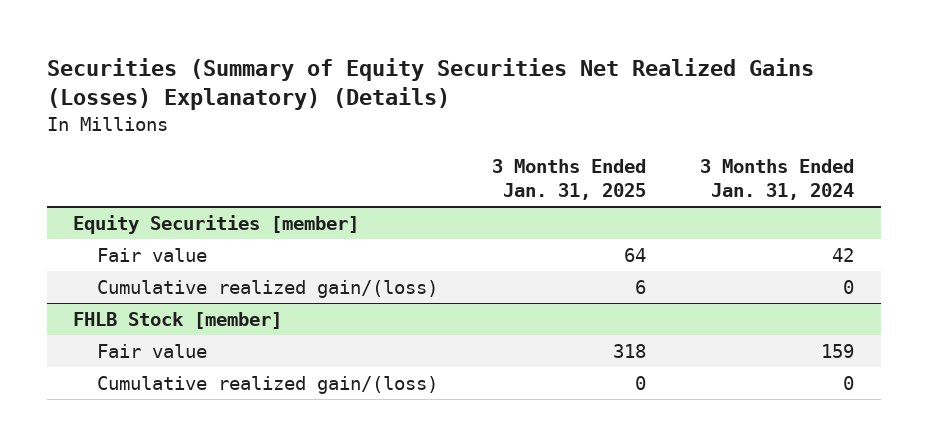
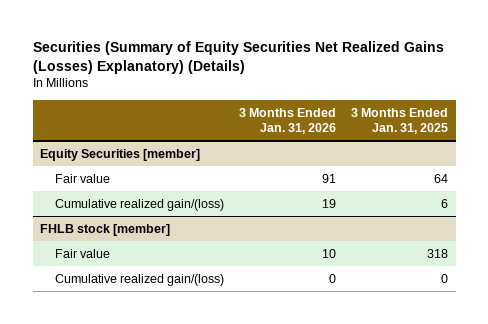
- | 3 Months Ended Jan. 31, 2025 | 3 Months Ended Jan. 31, 2024
+ | 3 Months Ended Jan. 31, 2026 | 3 Months Ended Jan. 31, 2025
- FHLB Stock [member]
+ FHLB stock [member]

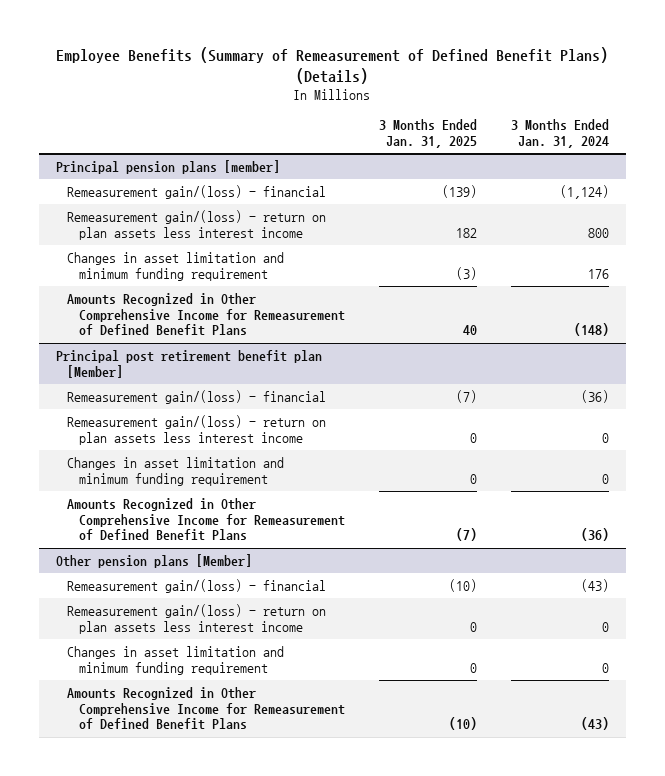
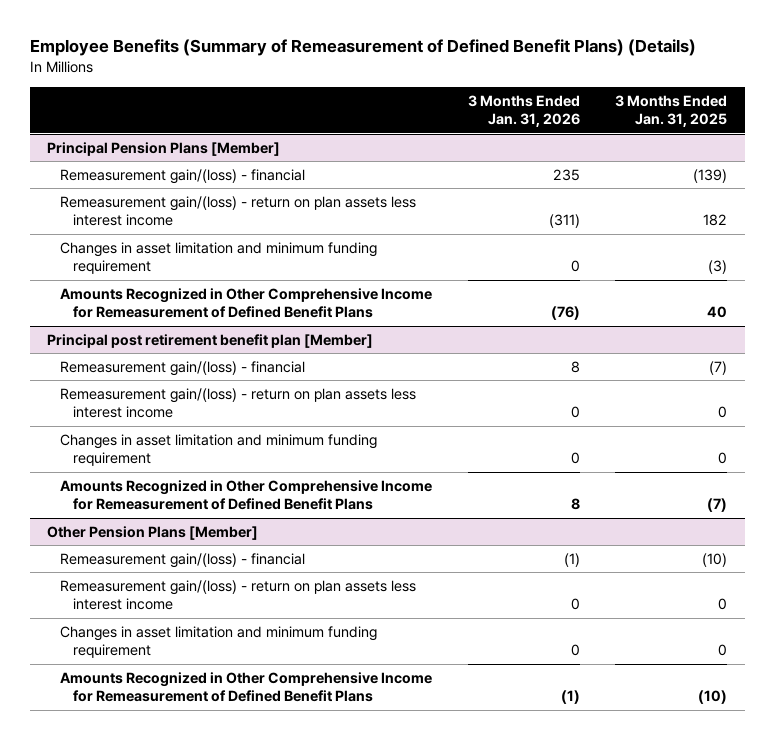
- | 3 Months Ended Jan. 31, 2025 | 3 Months Ended Jan. 31, 2024
+ | 3 Months Ended Jan. 31, 2026 | 3 Months Ended Jan. 31, 2025
- Principal pension plans [member]
+ Principal Pension Plans [Member]
- Other pension plans [Member]
+ Other Pension Plans [Member]

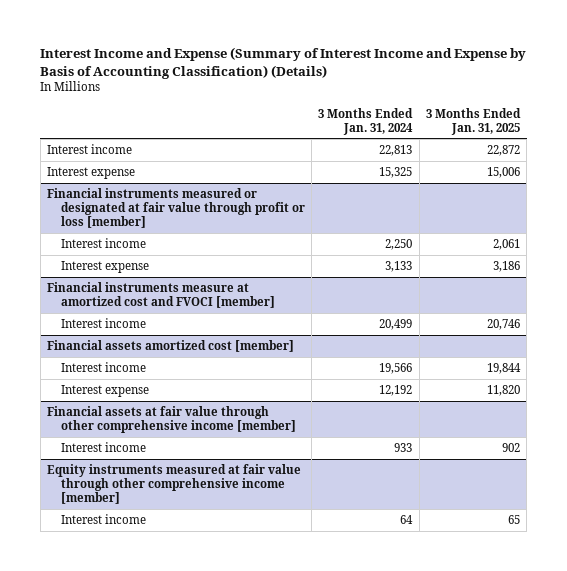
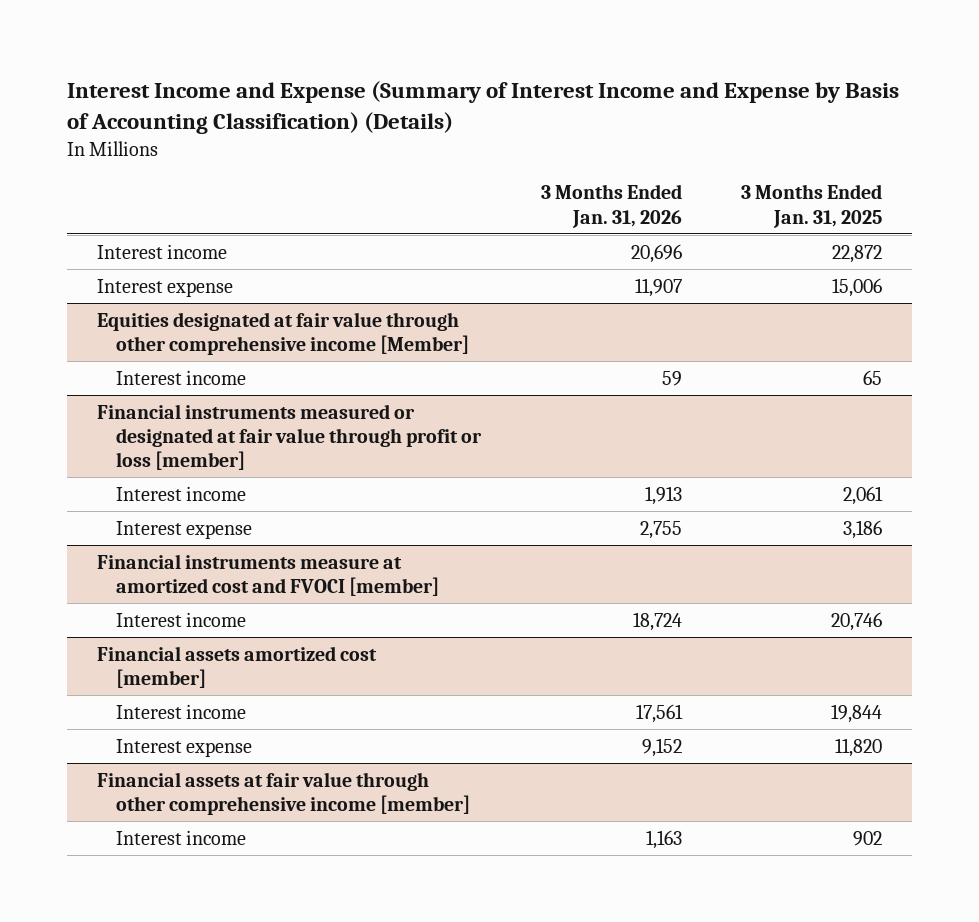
- | 3 Months Ended Jan. 31, 2024 | 3 Months Ended Jan. 31, 2025
+ | 3 Months Ended Jan. 31, 2026 | 3 Months Ended Jan. 31, 2025
+ Equities designated at fair value through other comprehensive income [Member]
+ Interest income | 59 | 65
- Equity instruments measured at fair value through other comprehensive income [member]
- Interest income | 64 | 65

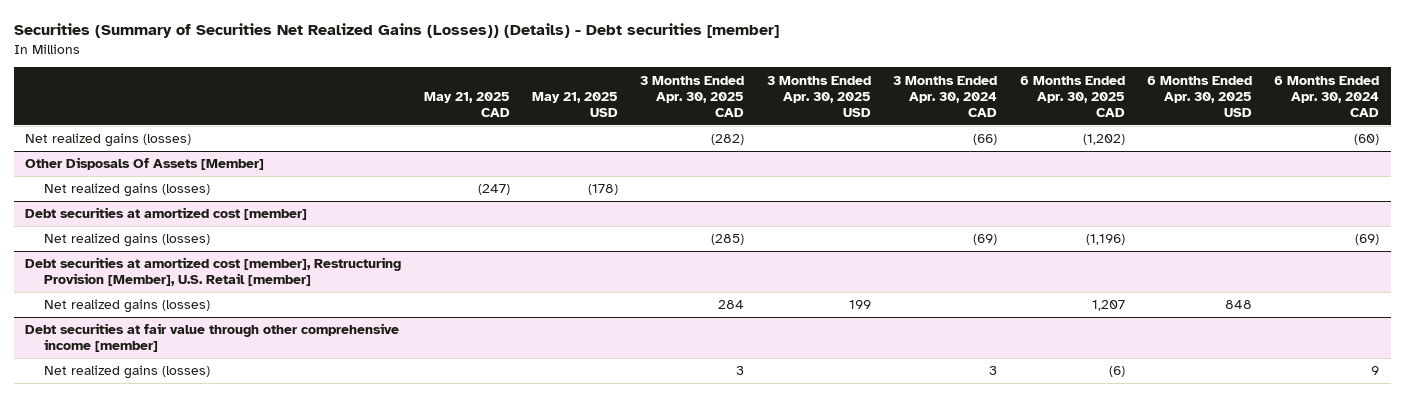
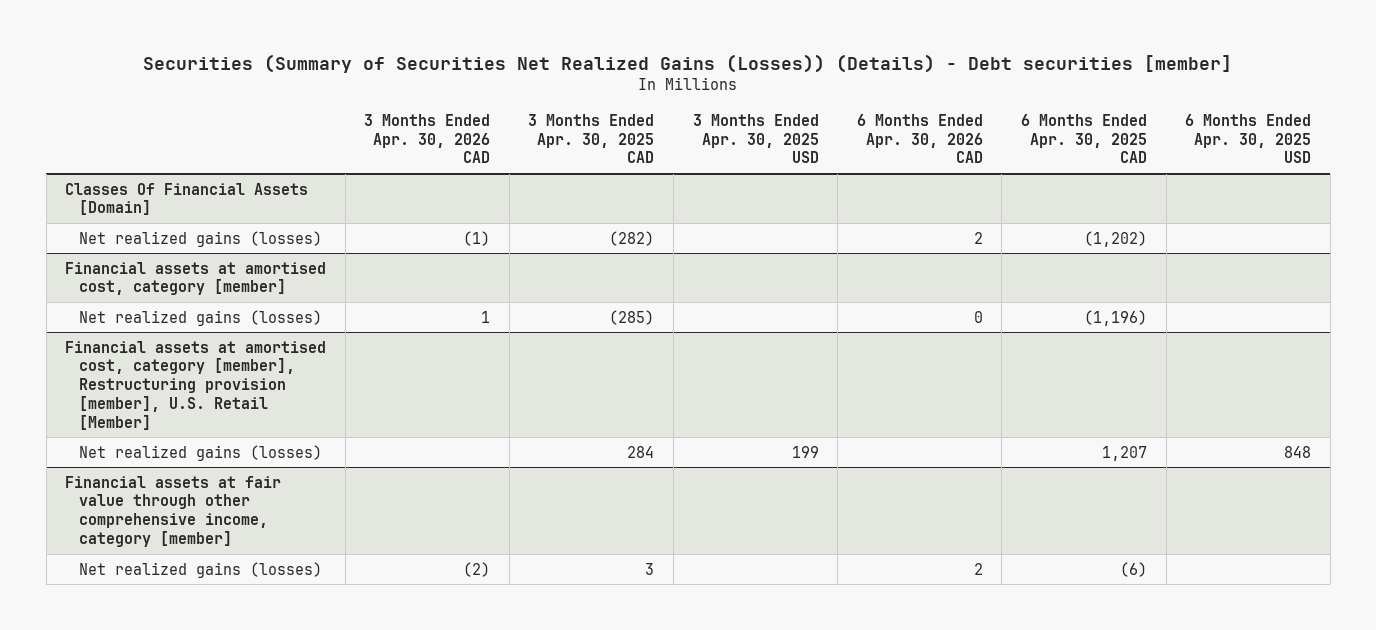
- | May 21, 2025 CAD | May 21, 2025 USD | 3 Months Ended Apr. 30, 2025 CAD | 3 Months Ended Apr. 30, 2025 USD | 3 Months Ended Apr. 30, 2024 CAD | 6 Months Ended Apr. 30, 2025 CAD | 6 Months Ended Apr. 30, 2025 USD | 6 Months Ended Apr. 30, 2024 CAD
+ | 3 Months Ended Apr. 30, 2026 CAD | 3 Months Ended Apr. 30, 2025 CAD | 3 Months Ended Apr. 30, 2025 USD | 6 Months Ended Apr. 30, 2026 CAD | 6 Months Ended Apr. 30, 2025 CAD | 6 Months Ended Apr. 30, 2025 USD
+ Classes Of Financial Assets [Domain]
- Other Disposals Of Assets [Member]
- Net realized gains (losses) | (247) | (178) | | | | | |
- Debt securities at amortized cost [member]
+ Financial assets at amortised cost, category [member]
- Debt securities at amortized cost [member], Restructuring Provision [Member], U.S. Retail [member]
+ Financial assets at amortised cost, category [member], Restructuring provision [member], U.S. Retail [Member]
- Debt securities at fair value through other comprehensive income [member]
+ Financial assets at fair value through other comprehensive income, category [member]

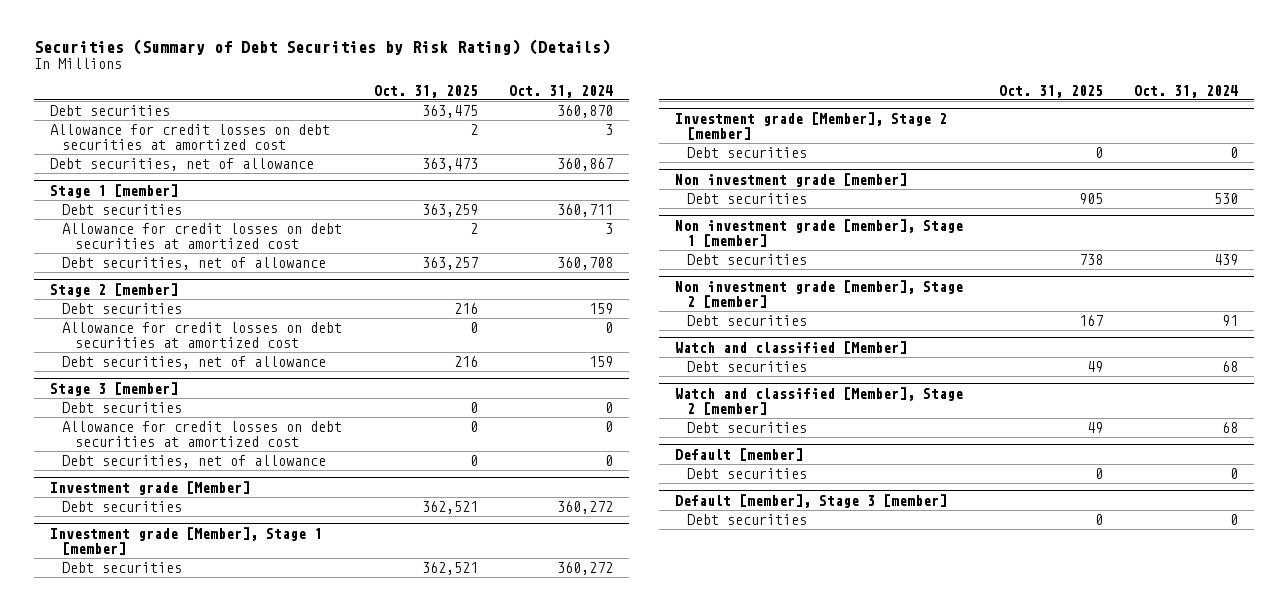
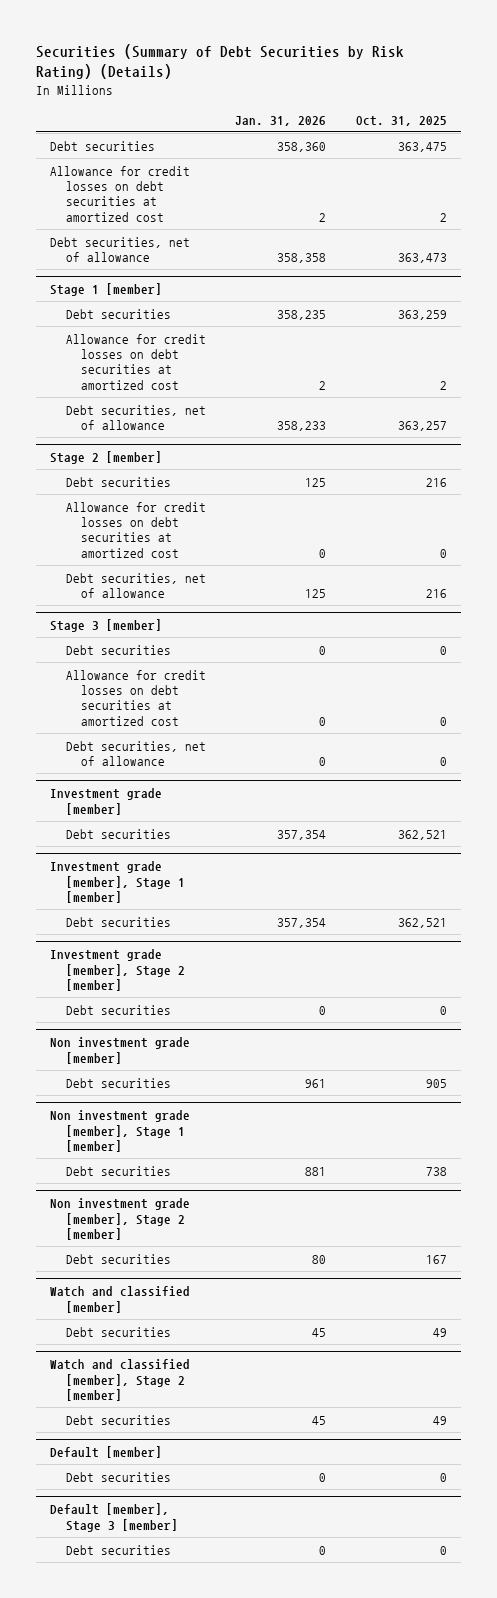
- | Oct. 31, 2025 | Oct. 31, 2024
+ | Jan. 31, 2026 | Oct. 31, 2025
- Investment grade [Member]
+ Investment grade [member]
- Investment grade [Member], Stage 1 [member]
+ Investment grade [member], Stage 1 [member]
- Investment grade [Member], Stage 2 [member]
+ Investment grade [member], Stage 2 [member]
- Watch and classified [Member]
+ Watch and classified [member]
- Watch and classified [Member], Stage 2 [member]
+ Watch and classified [member], Stage 2 [member]

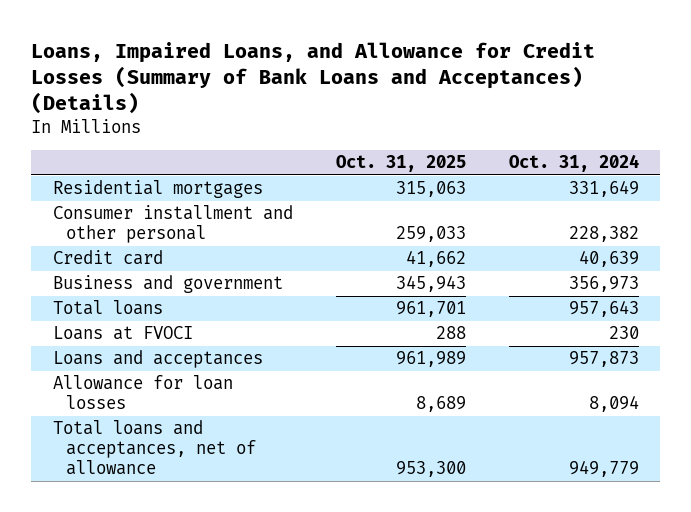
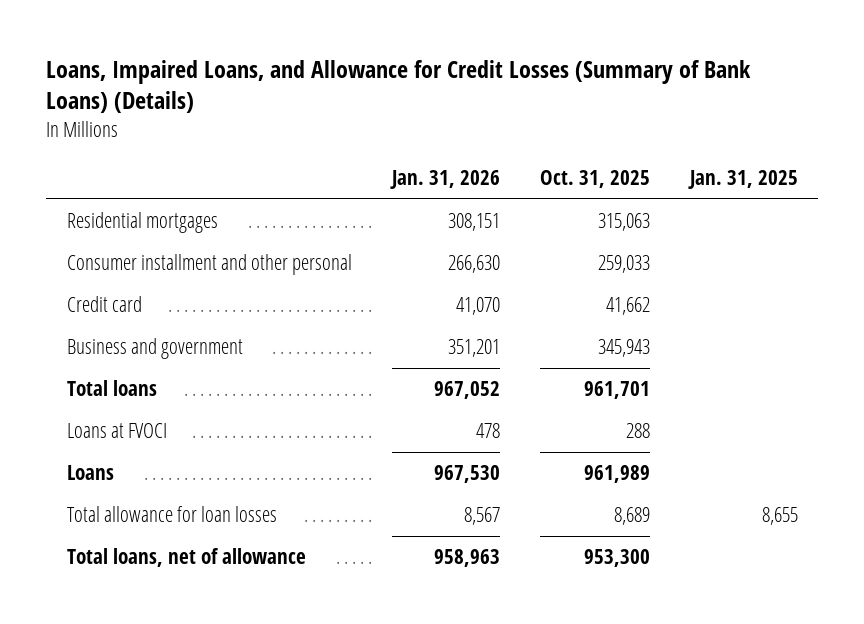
- Loans, Impaired Loans, and Allowance for Credit Losses (Summary of Bank Loans and Acceptances) (Details)
+ Loans, Impaired Loans, and Allowance for Credit Losses (Summary of Bank Loans) (Details)
- | Oct. 31, 2025 | Oct. 31, 2024
+ | Jan. 31, 2026 | Oct. 31, 2025 | Jan. 31, 2025
- Loans and acceptances | 961,989 | 957,873
- Allowance for loan losses | 8,689 | 8,094
- Total loans and acceptances, net of allowance | 953,300 | 949,779
+ Loans | 967,530 | 961,989 |
+ Total allowance for loan losses | 8,567 | 8,689 | 8,655
+ Total loans, net of allowance | 958,963 | 953,300 |

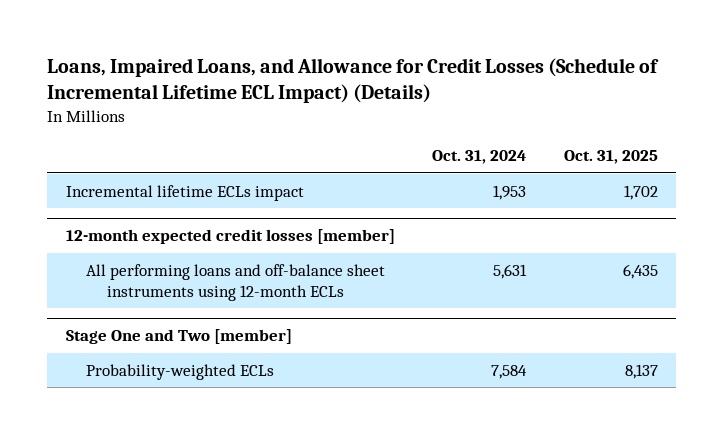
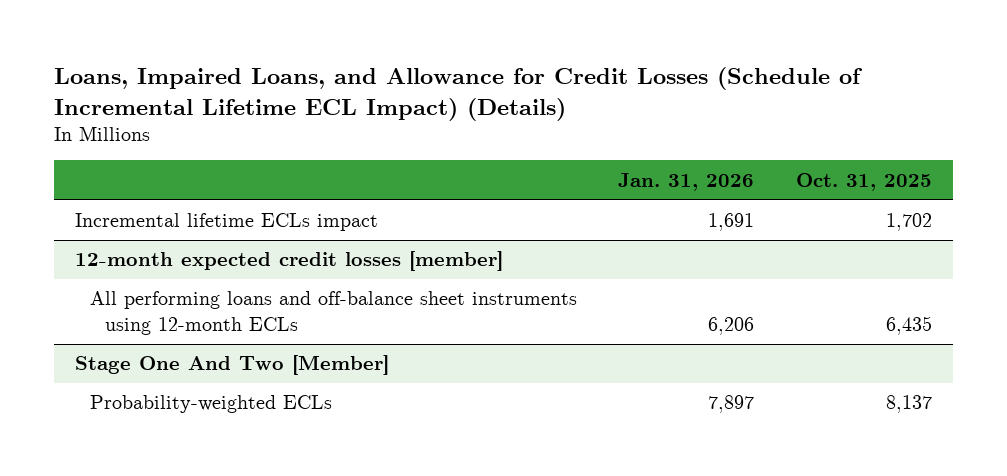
- | Oct. 31, 2024 | Oct. 31, 2025
+ | Jan. 31, 2026 | Oct. 31, 2025
- Stage One and Two [member]
+ Stage One And Two [Member]

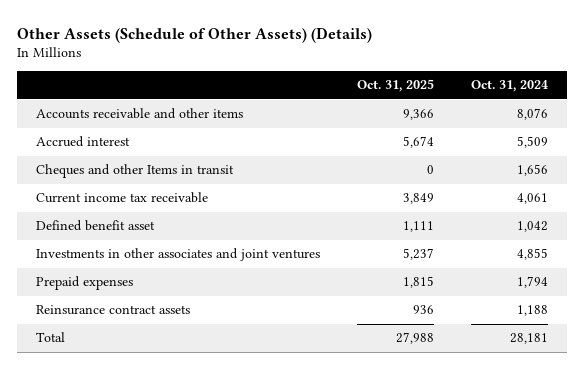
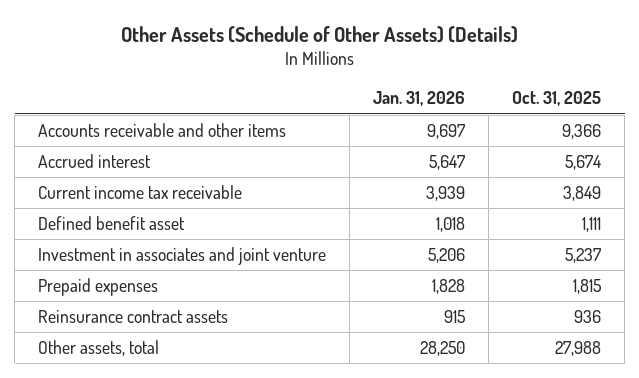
- | Oct. 31, 2025 | Oct. 31, 2024
+ | Jan. 31, 2026 | Oct. 31, 2025
- Cheques and other Items in transit | 0 | 1,656
- Investments in other associates and joint ventures | 5,237 | 4,855
+ Investment in associates and joint venture | 5,206 | 5,237
- Total | 27,988 | 28,181
+ Other assets, total | 28,250 | 27,988

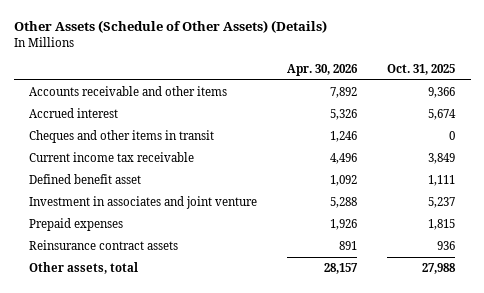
- | Jan. 31, 2026 | Oct. 31, 2025
+ | Apr. 30, 2026 | Oct. 31, 2025
+ Cheques and other items in transit | 1,246 | 0

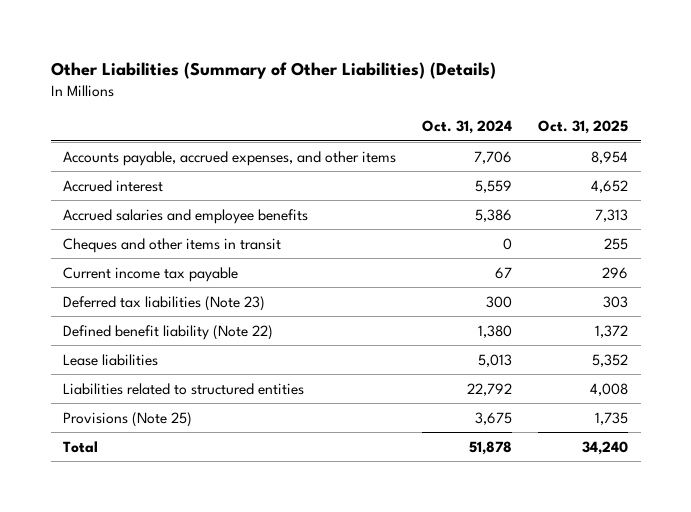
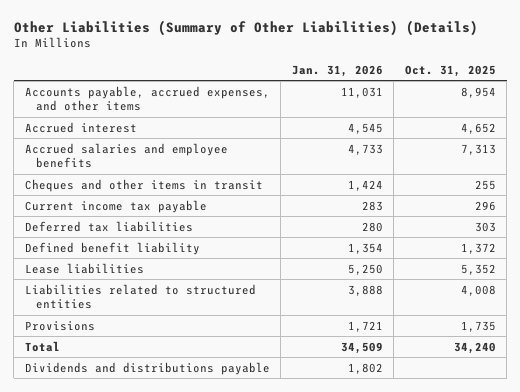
- | Oct. 31, 2024 | Oct. 31, 2025
+ | Jan. 31, 2026 | Oct. 31, 2025
- Deferred tax liabilities (Note 23) | 300 | 303
- Defined benefit liability (Note 22) | 1,380 | 1,372
+ Deferred tax liabilities | 280 | 303
+ Defined benefit liability | 1,354 | 1,372
- Provisions (Note 25) | 3,675 | 1,735
+ Provisions | 1,721 | 1,735
+ Dividends and distributions payable | 1,802 |

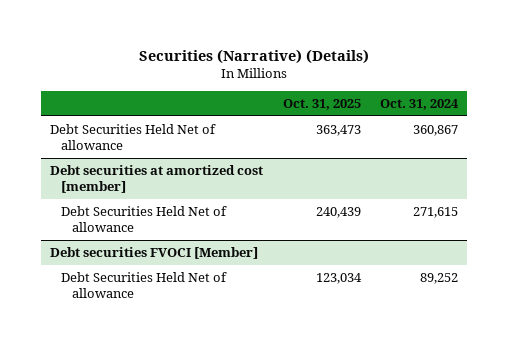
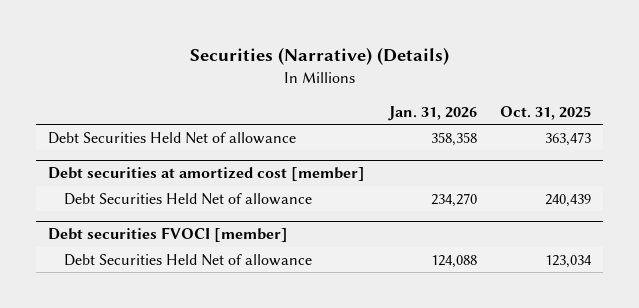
- | Oct. 31, 2025 | Oct. 31, 2024
+ | Jan. 31, 2026 | Oct. 31, 2025
- Debt securities FVOCI [Member]
+ Debt securities FVOCI [member]

